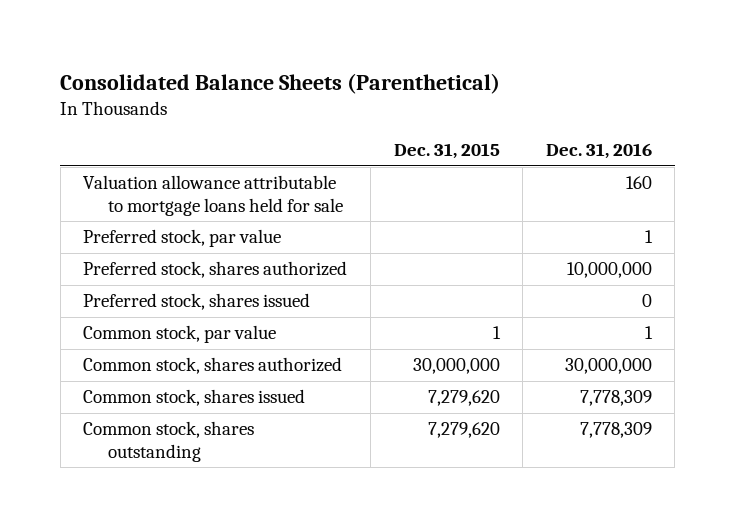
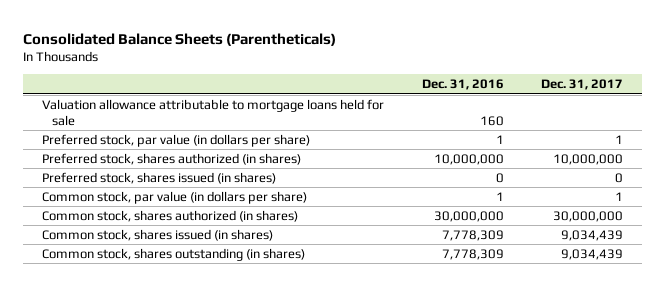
- Consolidated Balance Sheets (Parenthetical)
+ Consolidated Balance Sheets (Parentheticals)
- | Dec. 31, 2015 | Dec. 31, 2016
+ | Dec. 31, 2016 | Dec. 31, 2017
- Preferred stock, par value | | 1
- Preferred stock, shares authorized | | 10,000,000
- Preferred stock, shares issued | | 0
- Common stock, par value | 1 | 1
- Common stock, shares authorized | 30,000,000 | 30,000,000
- Common stock, shares issued | 7,279,620 | 7,778,309
- Common stock, shares outstanding | 7,279,620 | 7,778,309
+ Preferred stock, par value (in dollars per share) | 1 | 1
+ Preferred stock, shares authorized (in shares) | 10,000,000 | 10,000,000
+ Preferred stock, shares issued (in shares) | 0 | 0
+ Common stock, par value (in dollars per share) | 1 | 1
+ Common stock, shares authorized (in shares) | 30,000,000 | 30,000,000
+ Common stock, shares issued (in shares) | 7,778,309 | 9,034,439
+ Common stock, shares outstanding (in shares) | 7,778,309 | 9,034,439

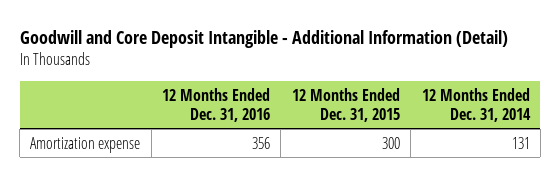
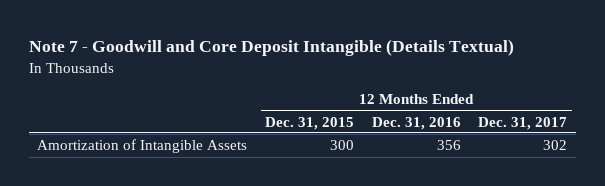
- Goodwill and Core Deposit Intangible - Additional Information (Detail)
+ Note 7 - Goodwill and Core Deposit Intangible (Details Textual)
- | 12 Months Ended Dec. 31, 2016 | 12 Months Ended Dec. 31, 2015 | 12 Months Ended Dec. 31, 2014
+ | 12 Months Ended Dec. 31, 2015 | 12 Months Ended Dec. 31, 2016 | 12 Months Ended Dec. 31, 2017
- Amortization expense | 356 | 300 | 131
+ Amortization of Intangible Assets | 300 | 356 | 302

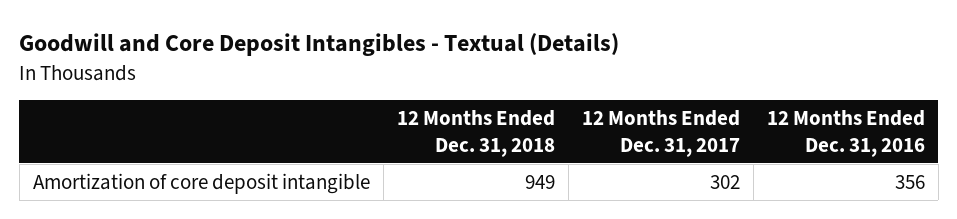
- Note 7 - Goodwill and Core Deposit Intangible (Details Textual)
+ Goodwill and Core Deposit Intangibles - Textual (Details)
- | 12 Months Ended Dec. 31, 2015 | 12 Months Ended Dec. 31, 2016 | 12 Months Ended Dec. 31, 2017
+ | 12 Months Ended Dec. 31, 2018 | 12 Months Ended Dec. 31, 2017 | 12 Months Ended Dec. 31, 2016
- Amortization of Intangible Assets | 300 | 356 | 302
+ Amortization of core deposit intangible | 949 | 302 | 356

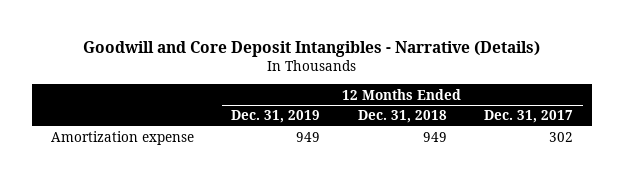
- Goodwill and Core Deposit Intangibles - Textual (Details)
+ Goodwill and Core Deposit Intangibles - Narrative (Details)
- | 12 Months Ended Dec. 31, 2018 | 12 Months Ended Dec. 31, 2017 | 12 Months Ended Dec. 31, 2016
+ | 12 Months Ended Dec. 31, 2019 | 12 Months Ended Dec. 31, 2018 | 12 Months Ended Dec. 31, 2017
- Amortization of core deposit intangible | 949 | 302 | 356
+ Amortization expense | 949 | 949 | 302

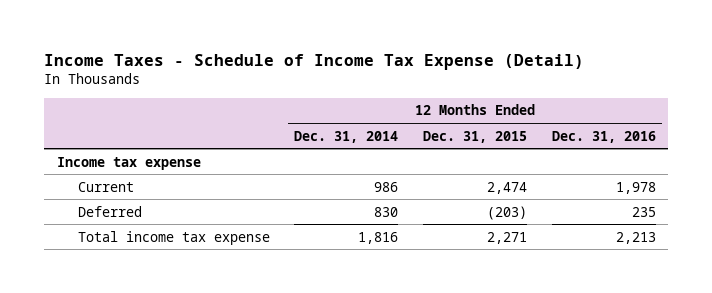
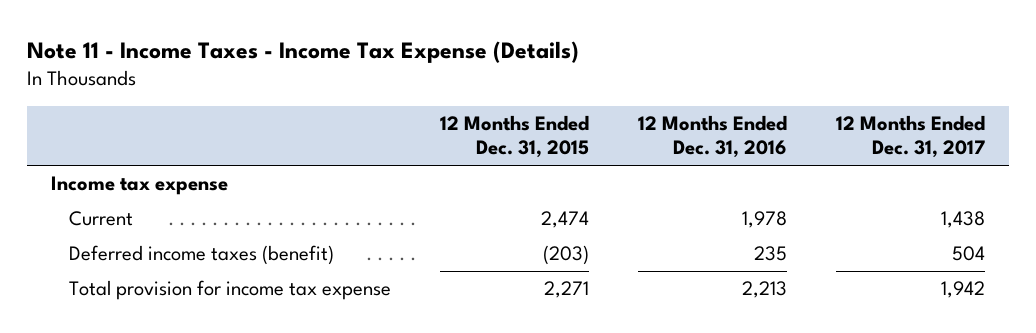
- Income Taxes - Schedule of Income Tax Expense (Detail)
+ Note 11 - Income Taxes - Income Tax Expense (Details)
- | 12 Months Ended Dec. 31, 2014 | 12 Months Ended Dec. 31, 2015 | 12 Months Ended Dec. 31, 2016
+ | 12 Months Ended Dec. 31, 2015 | 12 Months Ended Dec. 31, 2016 | 12 Months Ended Dec. 31, 2017
- Deferred | 830 | (203) | 235
- Total income tax expense | 1,816 | 2,271 | 2,213
+ Deferred income taxes (benefit) | (203) | 235 | 504
+ Total provision for income tax expense | 2,271 | 2,213 | 1,942

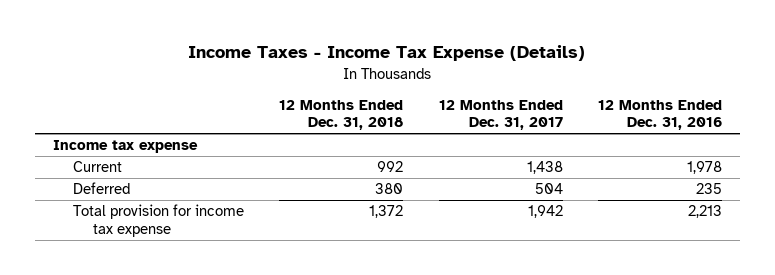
- Note 11 - Income Taxes - Income Tax Expense (Details)
+ Income Taxes - Income Tax Expense (Details)
- | 12 Months Ended Dec. 31, 2015 | 12 Months Ended Dec. 31, 2016 | 12 Months Ended Dec. 31, 2017
+ | 12 Months Ended Dec. 31, 2018 | 12 Months Ended Dec. 31, 2017 | 12 Months Ended Dec. 31, 2016
- Deferred income taxes (benefit) | (203) | 235 | 504
+ Deferred | 380 | 504 | 235

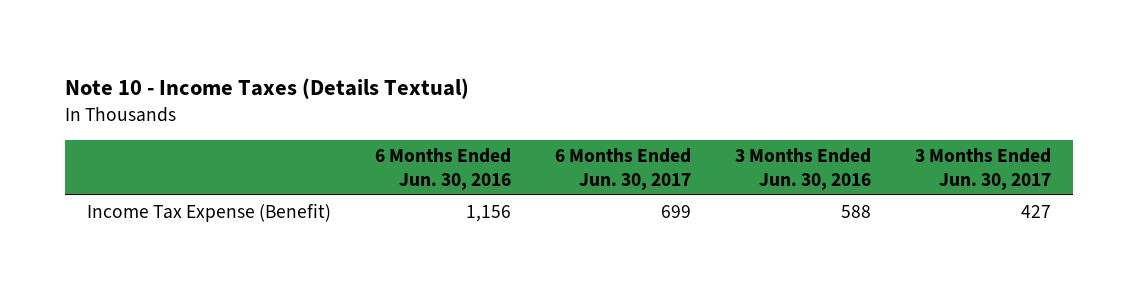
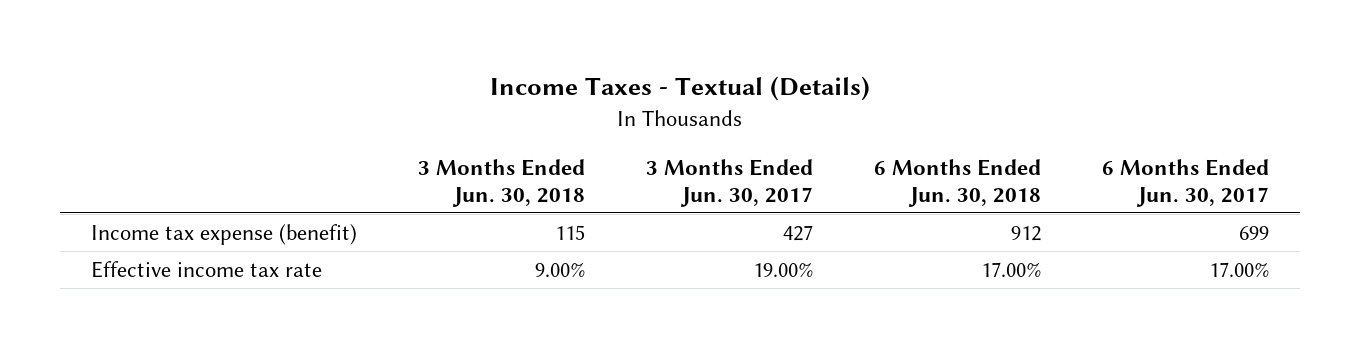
- Note 10 - Income Taxes (Details Textual)
+ Income Taxes - Textual (Details)
- | 6 Months Ended Jun. 30, 2016 | 6 Months Ended Jun. 30, 2017 | 3 Months Ended Jun. 30, 2016 | 3 Months Ended Jun. 30, 2017
+ | 3 Months Ended Jun. 30, 2018 | 3 Months Ended Jun. 30, 2017 | 6 Months Ended Jun. 30, 2018 | 6 Months Ended Jun. 30, 2017
- Income Tax Expense (Benefit) | 1,156 | 699 | 588 | 427
+ Income tax expense (benefit) | 115 | 427 | 912 | 699
+ Effective income tax rate | 9.00% | 19.00% | 17.00% | 17.00%

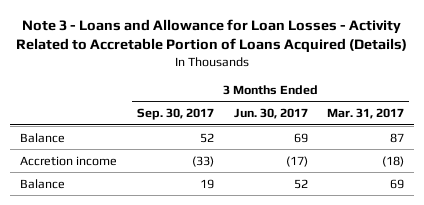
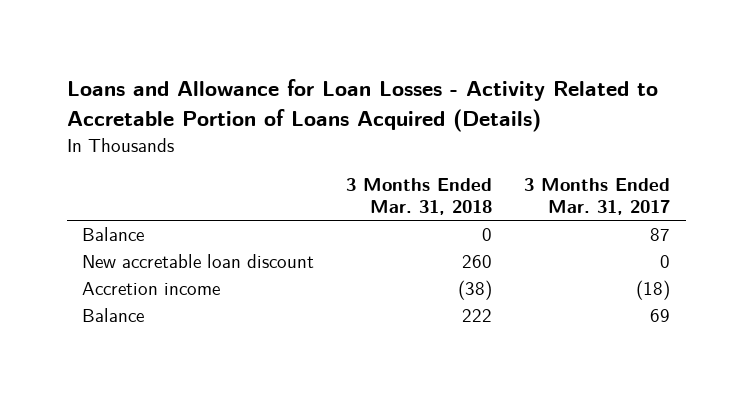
- Note 3 - Loans and Allowance for Loan Losses - Activity Related to Accretable Portion of Loans Acquired (Details)
+ Loans and Allowance for Loan Losses - Activity Related to Accretable Portion of Loans Acquired (Details)
- | 3 Months Ended Sep. 30, 2017 | 3 Months Ended Jun. 30, 2017 | 3 Months Ended Mar. 31, 2017
+ | 3 Months Ended Mar. 31, 2018 | 3 Months Ended Mar. 31, 2017
+ New accretable loan discount | 260 | 0

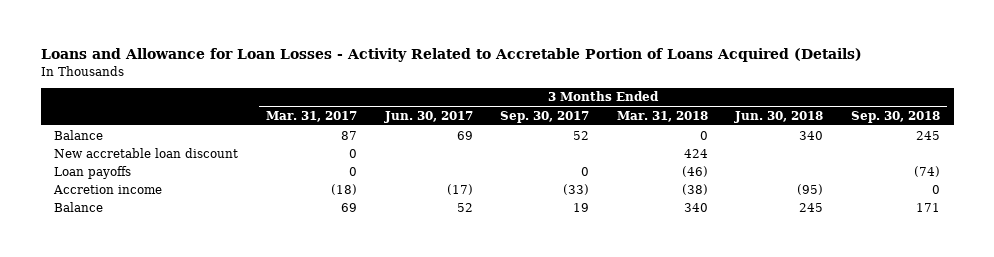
- | 3 Months Ended Mar. 31, 2018 | 3 Months Ended Mar. 31, 2017
+ | 3 Months Ended Mar. 31, 2017 | 3 Months Ended Jun. 30, 2017 | 3 Months Ended Sep. 30, 2017 | 3 Months Ended Mar. 31, 2018 | 3 Months Ended Jun. 30, 2018 | 3 Months Ended Sep. 30, 2018
- New accretable loan discount | 260 | 0
+ New accretable loan discount | 0 | | | 424 | |
+ Loan payoffs | 0 | | 0 | (46) | | (74)
- Balance | 222 | 69
+ Balance | 69 | 52 | 19 | 340 | 245 | 171

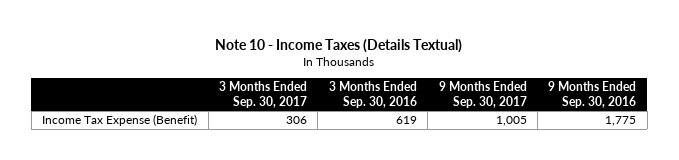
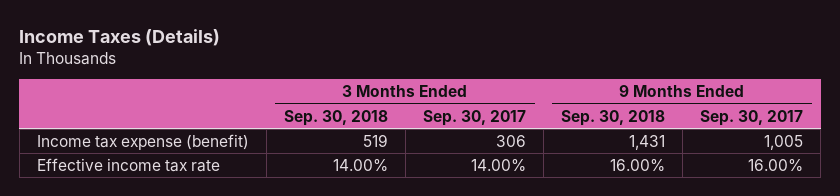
- Note 10 - Income Taxes (Details Textual)
+ Income Taxes (Details)
- | 3 Months Ended Sep. 30, 2017 | 3 Months Ended Sep. 30, 2016 | 9 Months Ended Sep. 30, 2017 | 9 Months Ended Sep. 30, 2016
+ | 3 Months Ended Sep. 30, 2018 | 3 Months Ended Sep. 30, 2017 | 9 Months Ended Sep. 30, 2018 | 9 Months Ended Sep. 30, 2017
- Income Tax Expense (Benefit) | 306 | 619 | 1,005 | 1,775
+ Income tax expense (benefit) | 519 | 306 | 1,431 | 1,005
+ Effective income tax rate | 14.00% | 14.00% | 16.00% | 16.00%

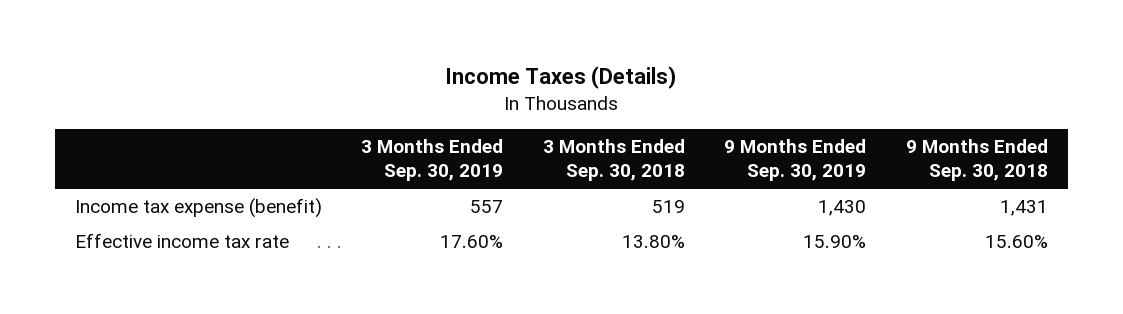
- | 3 Months Ended Sep. 30, 2018 | 3 Months Ended Sep. 30, 2017 | 9 Months Ended Sep. 30, 2018 | 9 Months Ended Sep. 30, 2017
+ | 3 Months Ended Sep. 30, 2019 | 3 Months Ended Sep. 30, 2018 | 9 Months Ended Sep. 30, 2019 | 9 Months Ended Sep. 30, 2018
- Effective income tax rate | 14.00% | 14.00% | 16.00% | 16.00%
+ Effective income tax rate | 17.60% | 13.80% | 15.90% | 15.60%

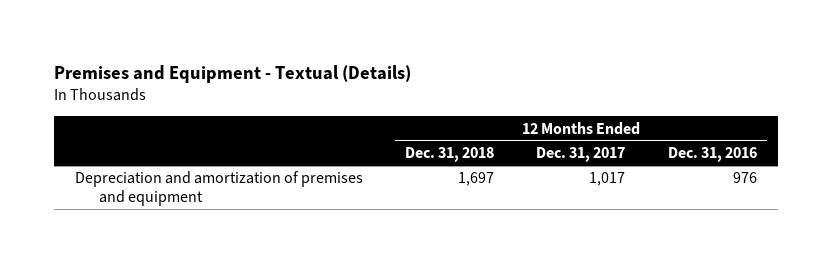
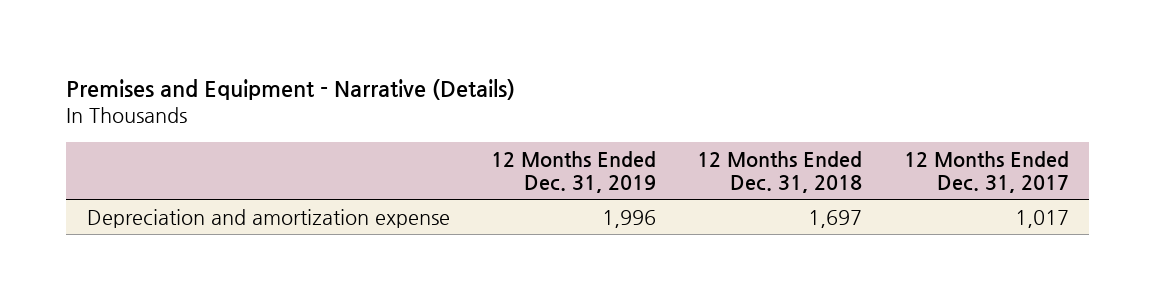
- Premises and Equipment - Textual (Details)
+ Premises and Equipment - Narrative (Details)
- | 12 Months Ended Dec. 31, 2018 | 12 Months Ended Dec. 31, 2017 | 12 Months Ended Dec. 31, 2016
+ | 12 Months Ended Dec. 31, 2019 | 12 Months Ended Dec. 31, 2018 | 12 Months Ended Dec. 31, 2017
- Depreciation and amortization of premises and equipment | 1,697 | 1,017 | 976
+ Depreciation and amortization expense | 1,996 | 1,697 | 1,017

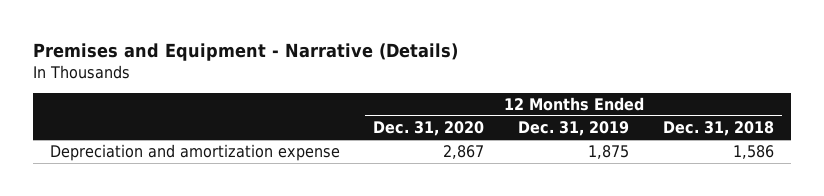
- | 12 Months Ended Dec. 31, 2019 | 12 Months Ended Dec. 31, 2018 | 12 Months Ended Dec. 31, 2017
+ | 12 Months Ended Dec. 31, 2020 | 12 Months Ended Dec. 31, 2019 | 12 Months Ended Dec. 31, 2018
- Depreciation and amortization expense | 1,996 | 1,697 | 1,017
+ Depreciation and amortization expense | 2,867 | 1,875 | 1,586

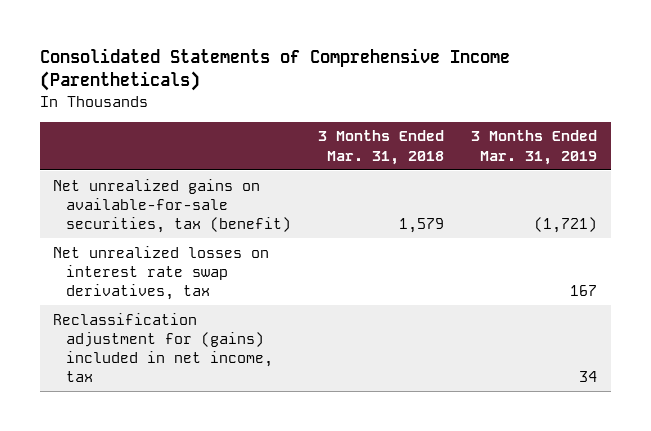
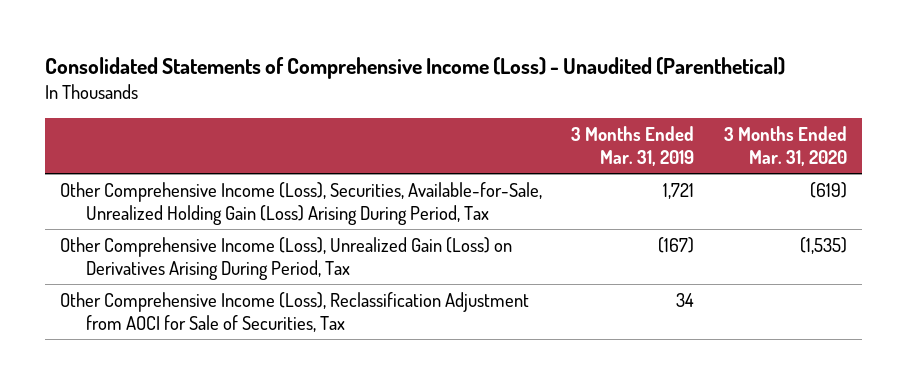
- Consolidated Statements of Comprehensive Income (Parentheticals)
+ Consolidated Statements of Comprehensive Income (Loss) - Unaudited (Parenthetical)
- | 3 Months Ended Mar. 31, 2018 | 3 Months Ended Mar. 31, 2019
+ | 3 Months Ended Mar. 31, 2019 | 3 Months Ended Mar. 31, 2020
- Net unrealized gains on available-for-sale securities, tax (benefit) | 1,579 | (1,721)
- Net unrealized losses on interest rate swap derivatives, tax | | 167
- Reclassification adjustment for (gains) included in net income, tax | | 34
+ Other Comprehensive Income (Loss), Securities, Available-for-Sale, Unrealized Holding Gain (Loss) Arising During Period, Tax | 1,721 | (619)
+ Other Comprehensive Income (Loss), Unrealized Gain (Loss) on Derivatives Arising During Period, Tax | (167) | (1,535)
+ Other Comprehensive Income (Loss), Reclassification Adjustment from AOCI for Sale of Securities, Tax | 34 |

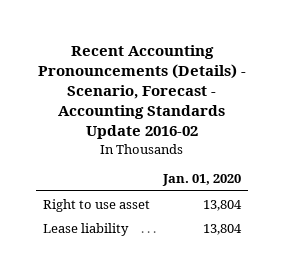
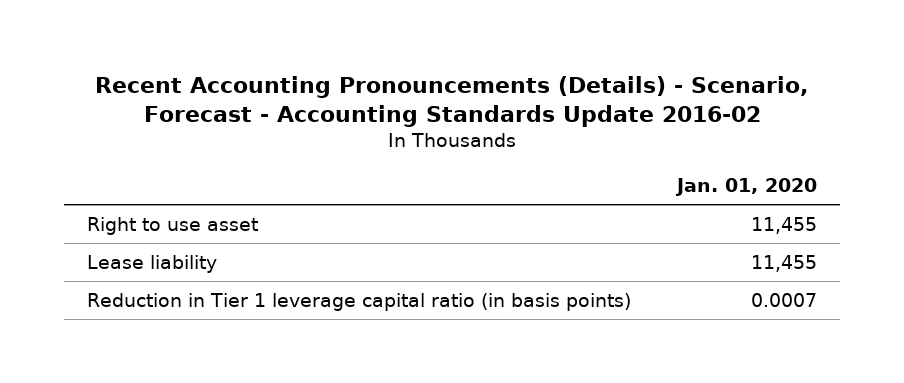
- Right to use asset | 13,804
- Lease liability | 13,804
+ Right to use asset | 11,455
+ Lease liability | 11,455
+ Reduction in Tier 1 leverage capital ratio (in basis points) | 0.0007

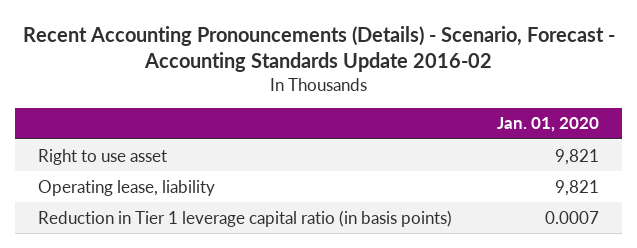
- Right to use asset | 11,455
- Lease liability | 11,455
+ Right to use asset | 9,821
+ Operating lease, liability | 9,821

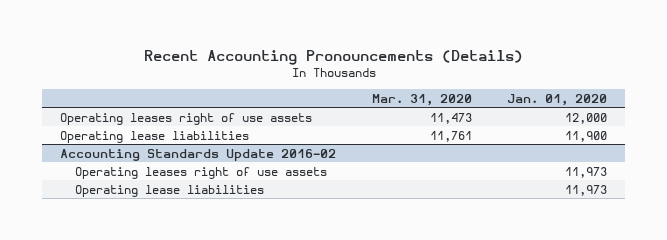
- Recent Accounting Pronouncements (Details) - Scenario, Forecast - Accounting Standards Update 2016-02
+ Recent Accounting Pronouncements (Details)
- | Jan. 01, 2020
+ | Mar. 31, 2020 | Jan. 01, 2020
- Right to use asset | 9,821
- Operating lease, liability | 9,821
- Reduction in Tier 1 leverage capital ratio (in basis points) | 0.0007
+ Operating leases right of use assets | 11,473 | 12,000
+ Operating lease liabilities | 11,761 | 11,900
+ Accounting Standards Update 2016-02
+ Operating leases right of use assets | | 11,973
+ Operating lease liabilities | | 11,973

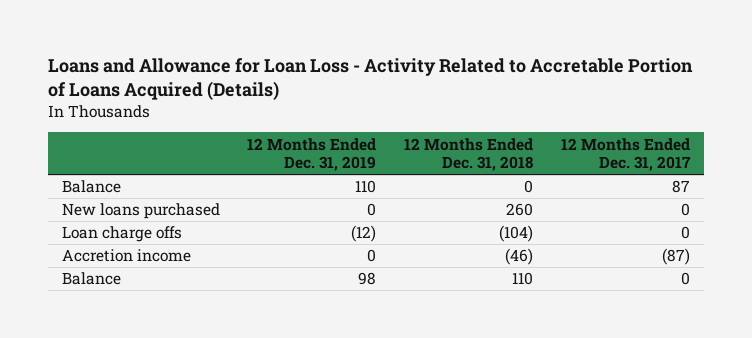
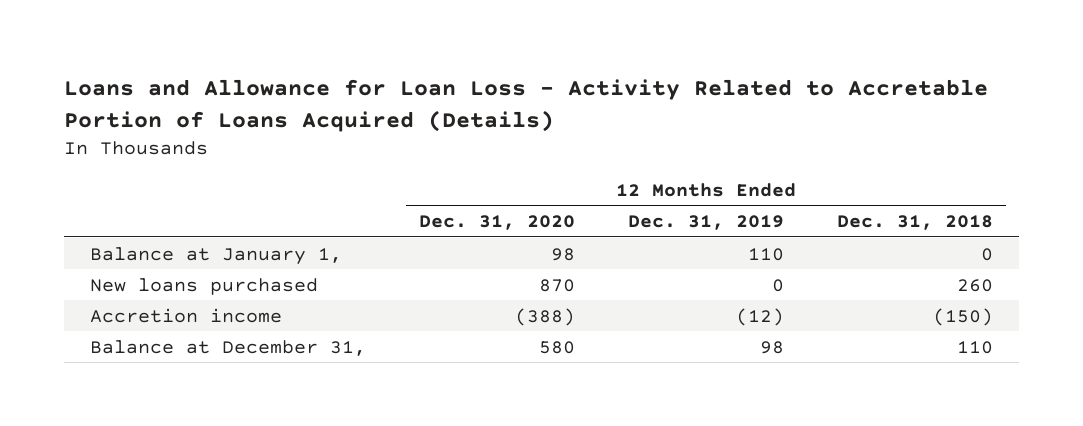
- | 12 Months Ended Dec. 31, 2019 | 12 Months Ended Dec. 31, 2018 | 12 Months Ended Dec. 31, 2017
+ | 12 Months Ended Dec. 31, 2020 | 12 Months Ended Dec. 31, 2019 | 12 Months Ended Dec. 31, 2018
- Balance | 110 | 0 | 87
+ Balance at January 1, | 98 | 110 | 0
- Loan charge offs | (12) | (104) | 0
- Accretion income | 0 | (46) | (87)
- Balance | 98 | 110 | 0
+ Accretion income | (388) | (12) | (150)
+ Balance at December 31, | 580 | 98 | 110

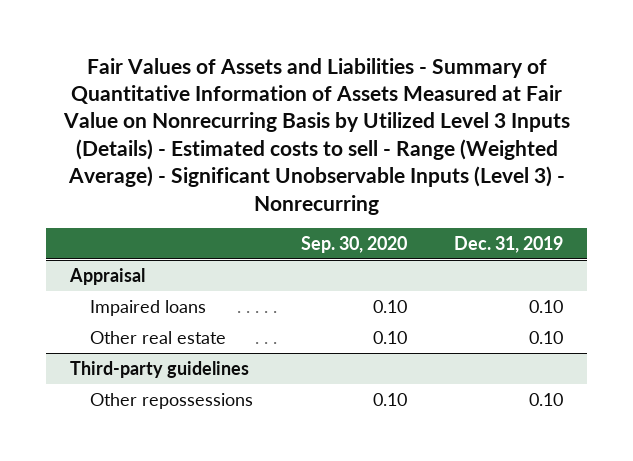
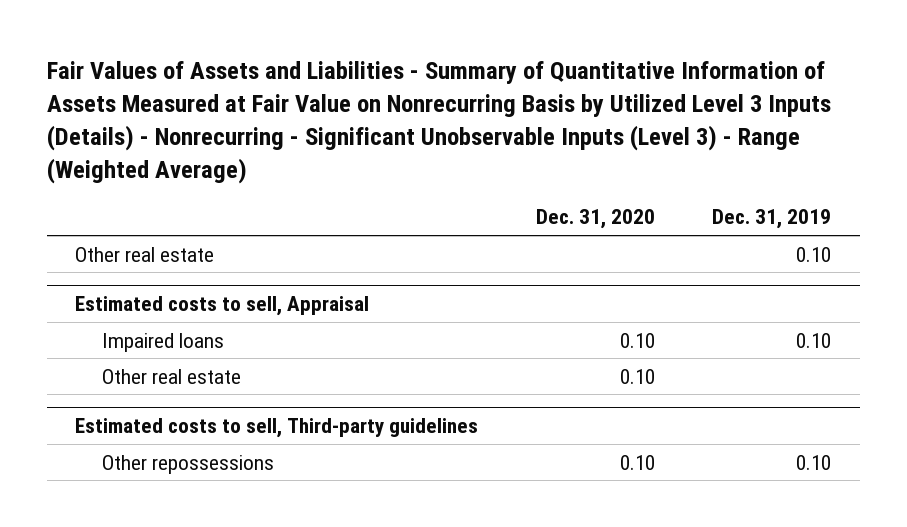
- Fair Values of Assets and Liabilities - Summary of Quantitative Information of Assets Measured at Fair Value on Nonrecurring Basis by Utilized Level 3 Inputs (Details) - Estimated costs to sell - Range (Weighted Average) - Significant Unobservable Inputs (Level 3) - Nonrecurring
+ Fair Values of Assets and Liabilities - Summary of Quantitative Information of Assets Measured at Fair Value on Nonrecurring Basis by Utilized Level 3 Inputs (Details) - Nonrecurring - Significant Unobservable Inputs (Level 3) - Range (Weighted Average)
- | Sep. 30, 2020 | Dec. 31, 2019
+ | Dec. 31, 2020 | Dec. 31, 2019
- Appraisal
- Impaired loans | 0.10 | 0.10
- Third-party guidelines
+ Estimated costs to sell, Appraisal
+ Impaired loans | 0.10 | 0.10
+ Other real estate | 0.10 |
+ Estimated costs to sell, Third-party guidelines

